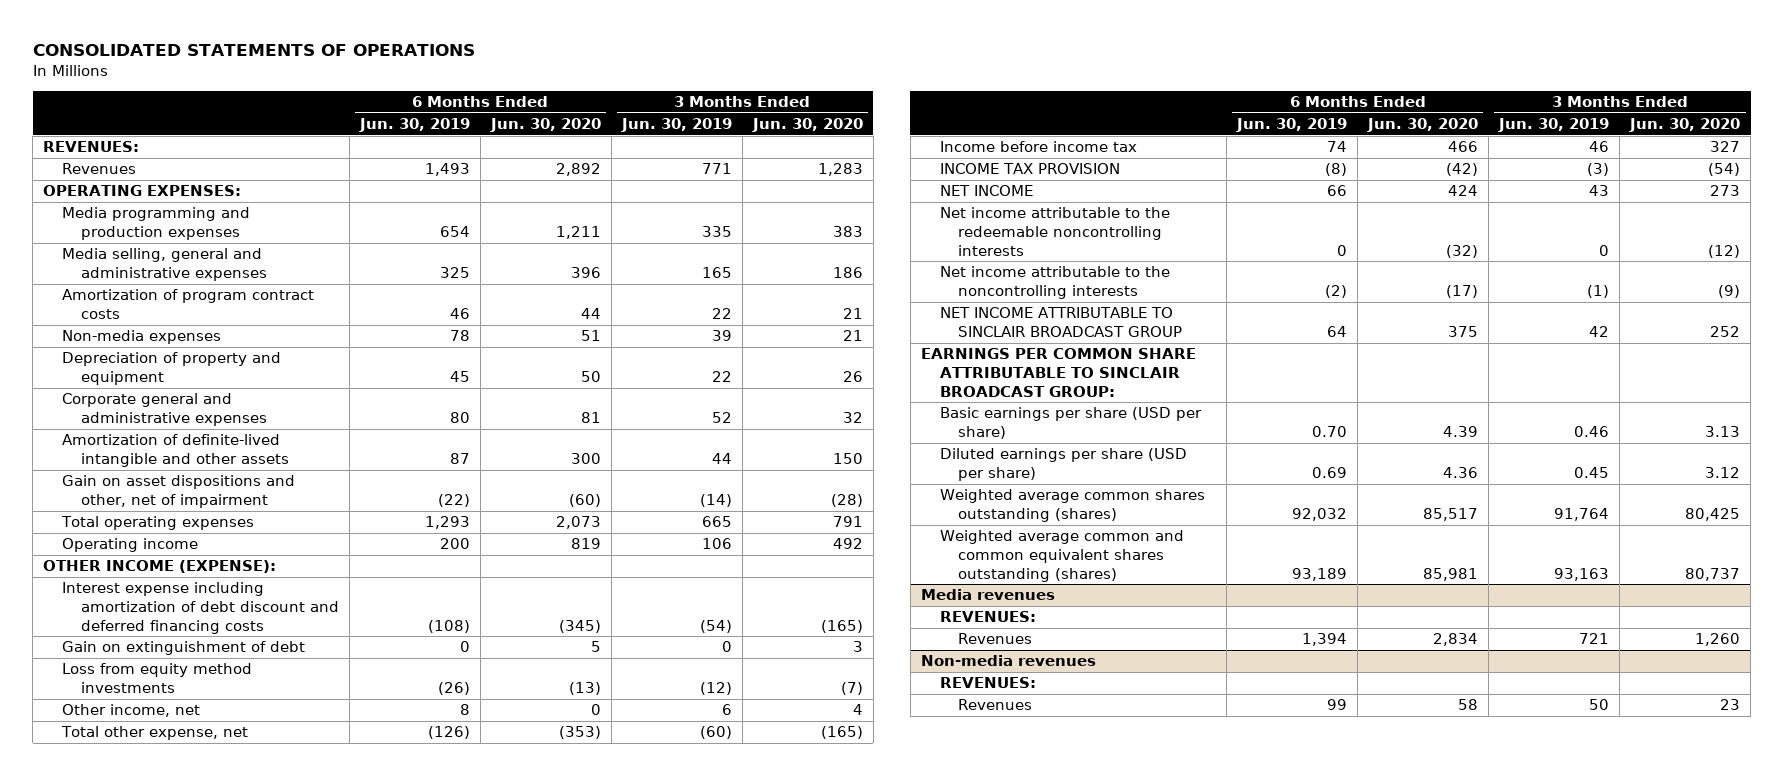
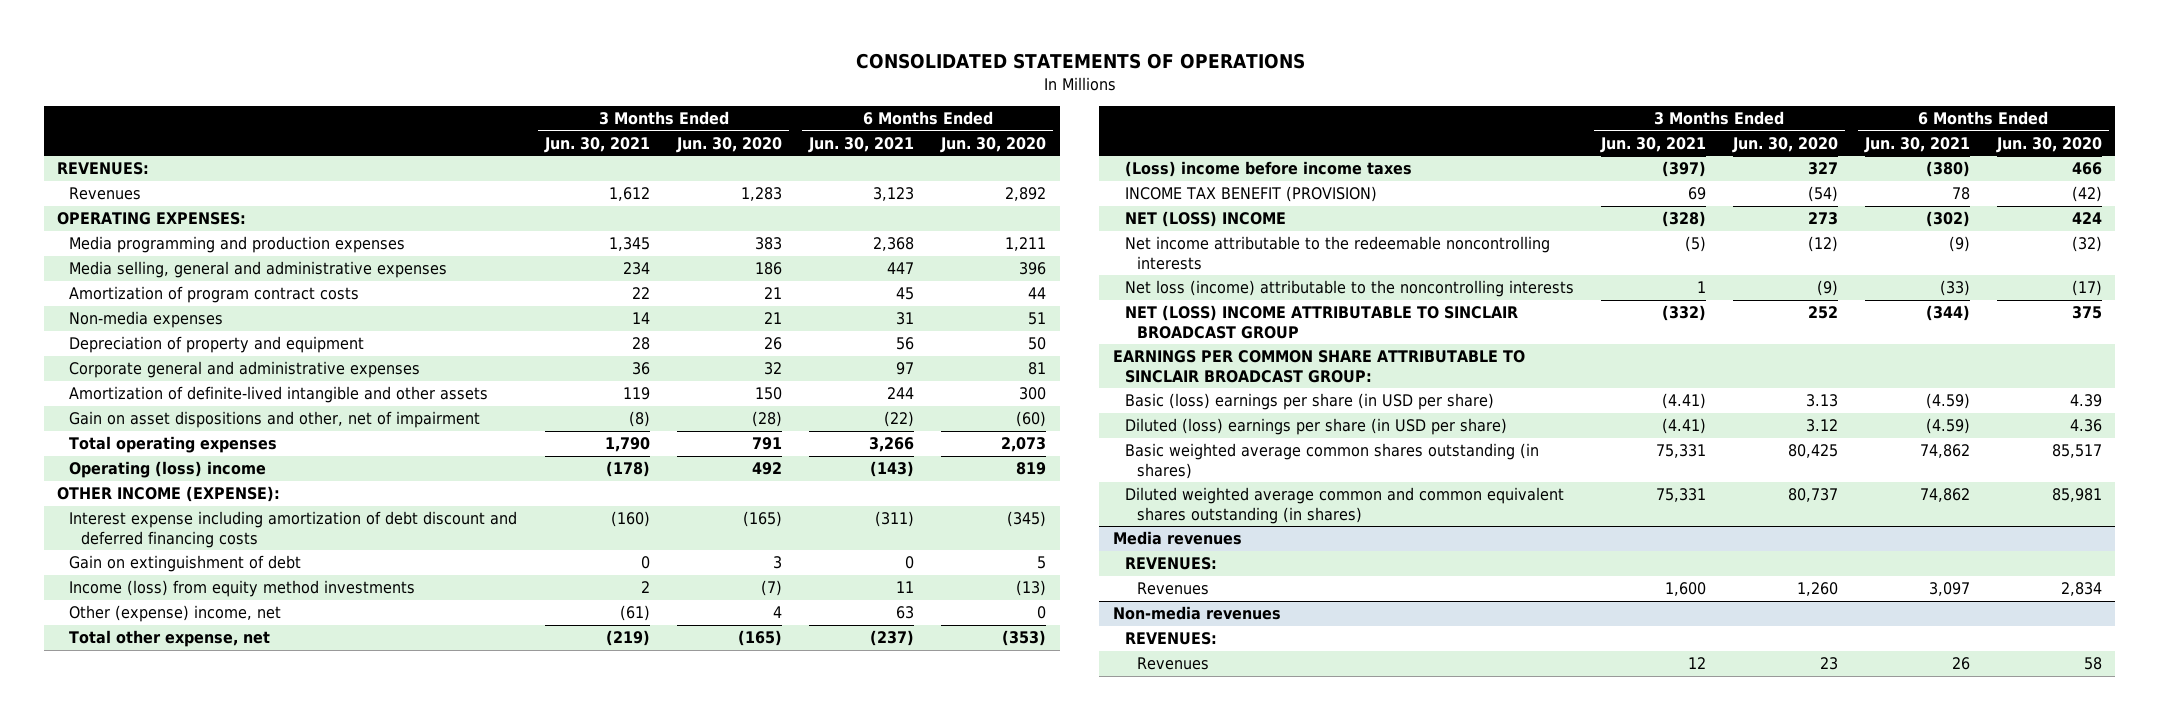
- | 6 Months Ended Jun. 30, 2019 | 6 Months Ended Jun. 30, 2020 | 3 Months Ended Jun. 30, 2019 | 3 Months Ended Jun. 30, 2020
+ | 3 Months Ended Jun. 30, 2021 | 3 Months Ended Jun. 30, 2020 | 6 Months Ended Jun. 30, 2021 | 6 Months Ended Jun. 30, 2020
- Operating income | 200 | 819 | 106 | 492
+ Operating (loss) income | (178) | 492 | (143) | 819
- Loss from equity method investments | (26) | (13) | (12) | (7)
- Other income, net | 8 | 0 | 6 | 4
+ Income (loss) from equity method investments | 2 | (7) | 11 | (13)
+ Other (expense) income, net | (61) | 4 | 63 | 0
- Income before income tax | 74 | 466 | 46 | 327
- INCOME TAX PROVISION | (8) | (42) | (3) | (54)
- NET INCOME | 66 | 424 | 43 | 273
+ (Loss) income before income taxes | (397) | 327 | (380) | 466
+ INCOME TAX BENEFIT (PROVISION) | 69 | (54) | 78 | (42)
+ NET (LOSS) INCOME | (328) | 273 | (302) | 424
- Net income attributable to the noncontrolling interests | (2) | (17) | (1) | (9)
- NET INCOME ATTRIBUTABLE TO SINCLAIR BROADCAST GROUP | 64 | 375 | 42 | 252
+ Net loss (income) attributable to the noncontrolling interests | 1 | (9) | (33) | (17)
+ NET (LOSS) INCOME ATTRIBUTABLE TO SINCLAIR BROADCAST GROUP | (332) | 252 | (344) | 375
- Basic earnings per share (USD per share) | 0.70 | 4.39 | 0.46 | 3.13
- Diluted earnings per share (USD per share) | 0.69 | 4.36 | 0.45 | 3.12
- Weighted average common shares outstanding (shares) | 92,032 | 85,517 | 91,764 | 80,425
- Weighted average common and common equivalent shares outstanding (shares) | 93,189 | 85,981 | 93,163 | 80,737
+ Basic (loss) earnings per share (in USD per share) | (4.41) | 3.13 | (4.59) | 4.39
+ Diluted (loss) earnings per share (in USD per share) | (4.41) | 3.12 | (4.59) | 4.36
+ Basic weighted average common shares outstanding (in shares) | 75,331 | 80,425 | 74,862 | 85,517
+ Diluted weighted average common and common equivalent shares outstanding (in shares) | 75,331 | 80,737 | 74,862 | 85,981

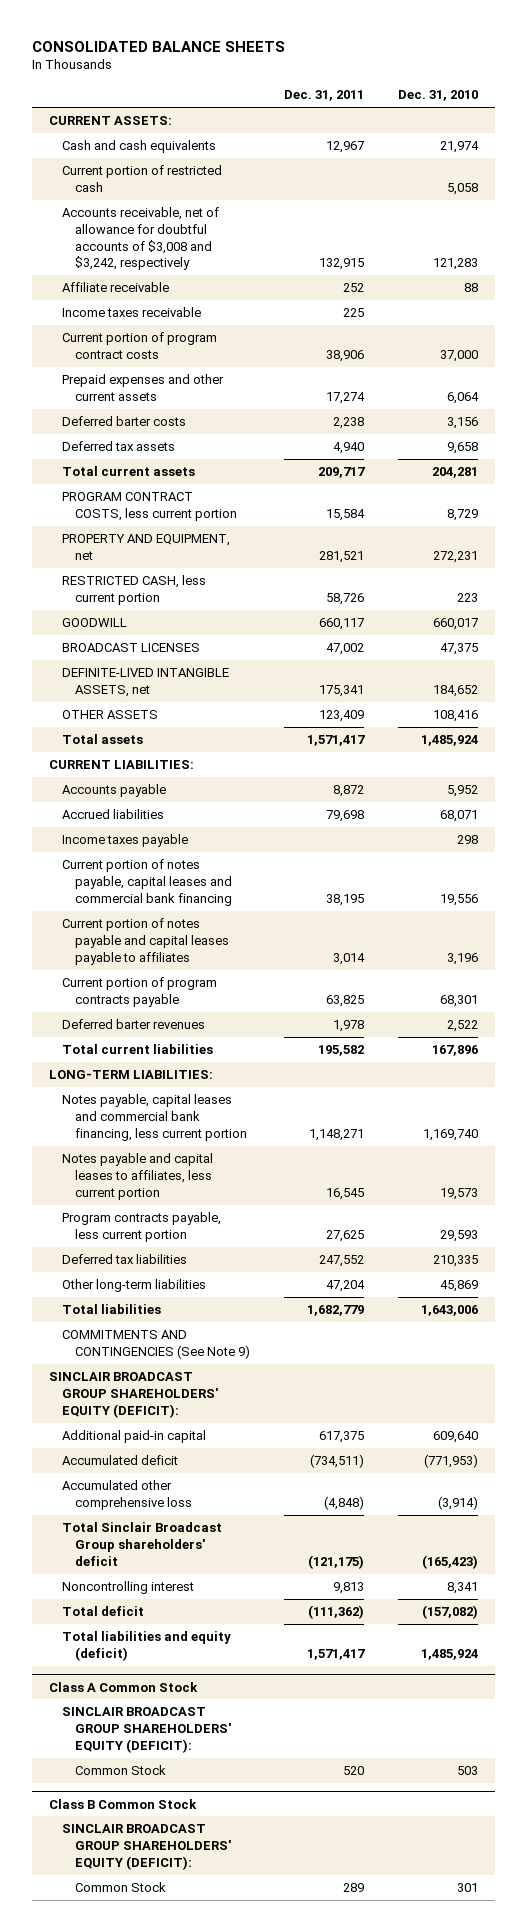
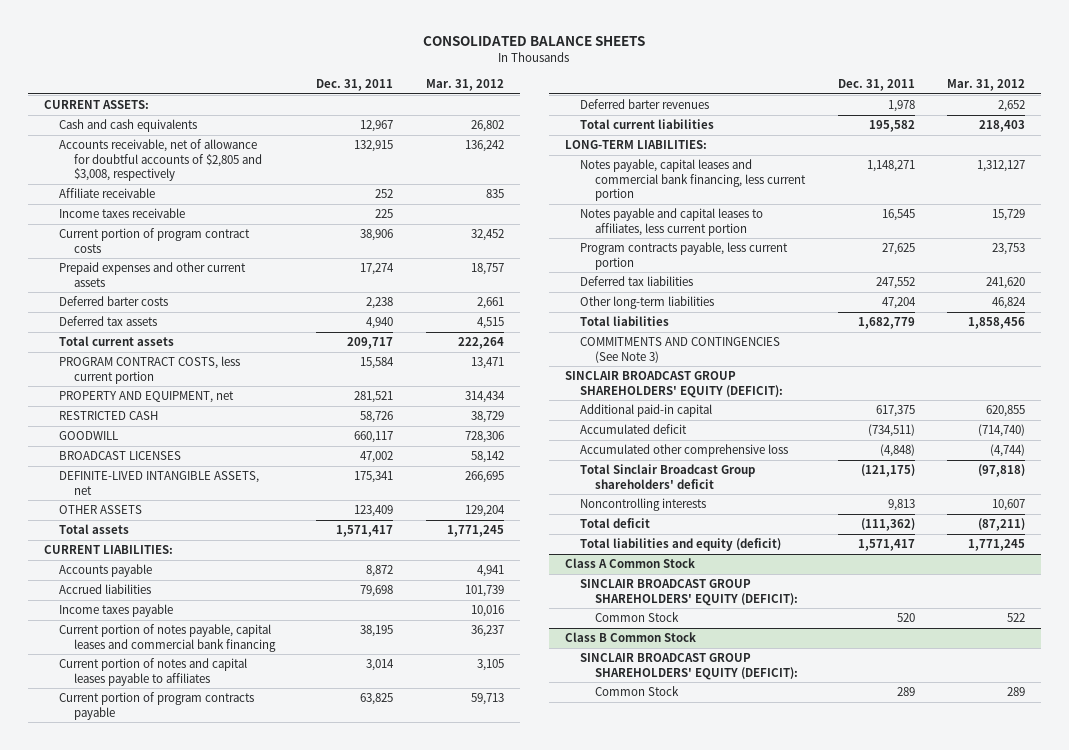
- | Dec. 31, 2011 | Dec. 31, 2010
+ | Dec. 31, 2011 | Mar. 31, 2012
- Current portion of restricted cash | | 5,058
- Accounts receivable, net of allowance for doubtful accounts of $3,008 and $3,242, respectively | 132,915 | 121,283
+ Accounts receivable, net of allowance for doubtful accounts of $2,805 and $3,008, respectively | 132,915 | 136,242
- RESTRICTED CASH, less current portion | 58,726 | 223
+ RESTRICTED CASH | 58,726 | 38,729
- Current portion of notes payable and capital leases payable to affiliates | 3,014 | 3,196
+ Current portion of notes and capital leases payable to affiliates | 3,014 | 3,105
- COMMITMENTS AND CONTINGENCIES (See Note 9)
+ COMMITMENTS AND CONTINGENCIES (See Note 3)
- Noncontrolling interest | 9,813 | 8,341
+ Noncontrolling interests | 9,813 | 10,607

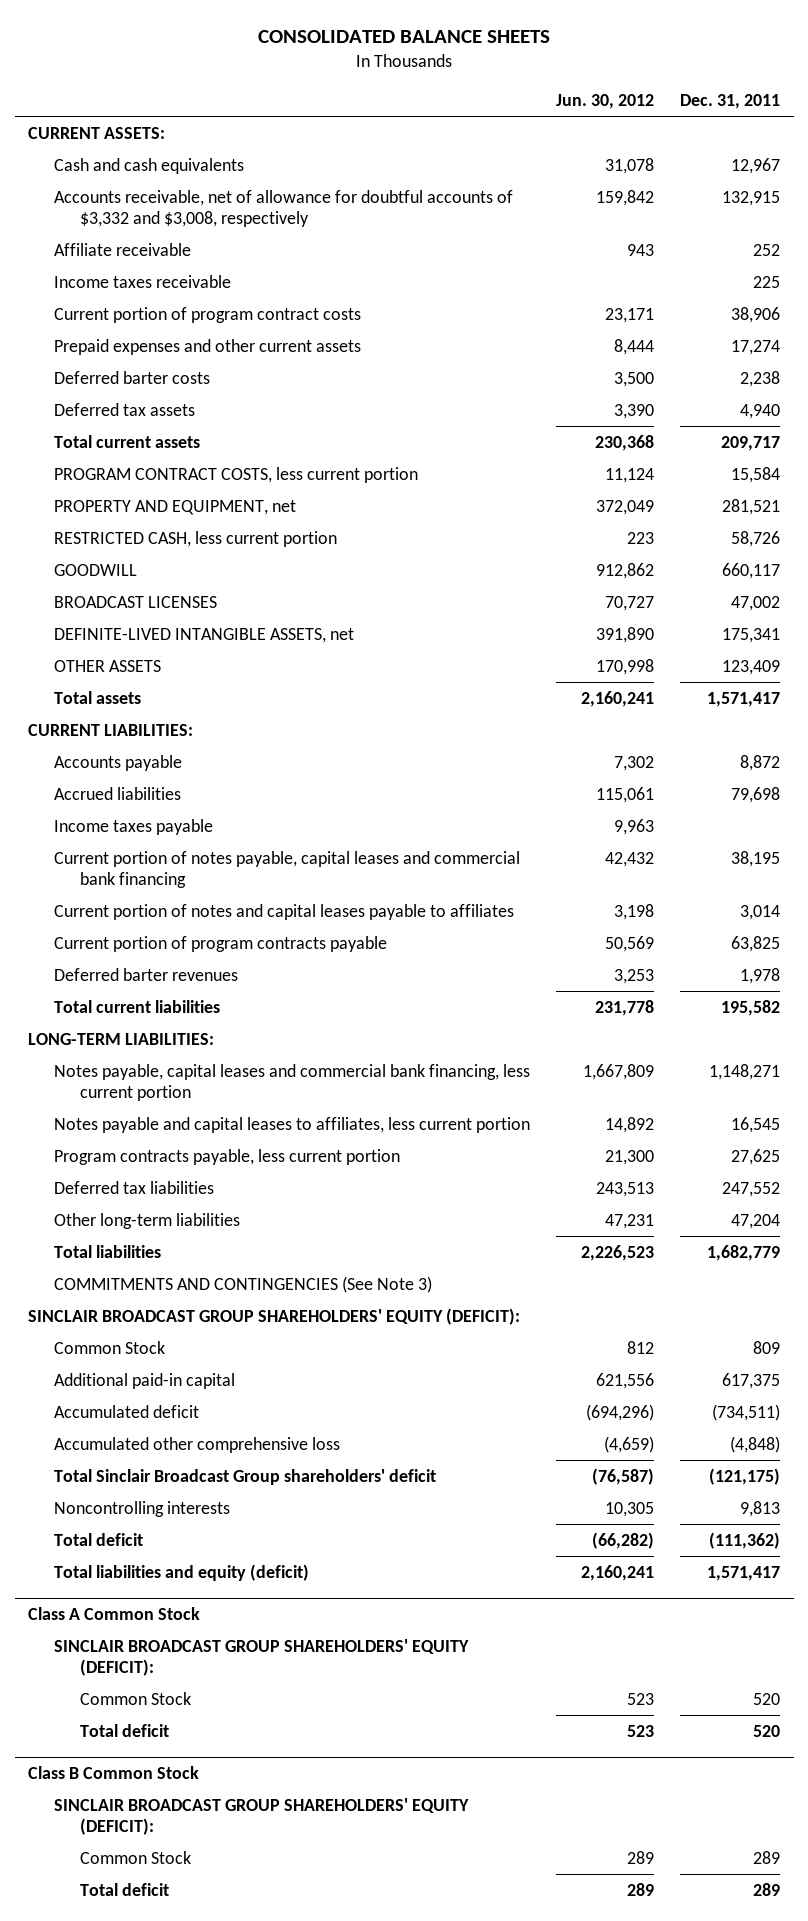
- | Dec. 31, 2011 | Mar. 31, 2012
+ | Jun. 30, 2012 | Dec. 31, 2011
- Accounts receivable, net of allowance for doubtful accounts of $2,805 and $3,008, respectively | 132,915 | 136,242
+ Accounts receivable, net of allowance for doubtful accounts of $3,332 and $3,008, respectively | 159,842 | 132,915
- RESTRICTED CASH | 58,726 | 38,729
+ RESTRICTED CASH, less current portion | 223 | 58,726
+ Common Stock | 812 | 809
@ Class A Common Stock
+ Total deficit | 523 | 520
@ Class B Common Stock
+ Total deficit | 289 | 289

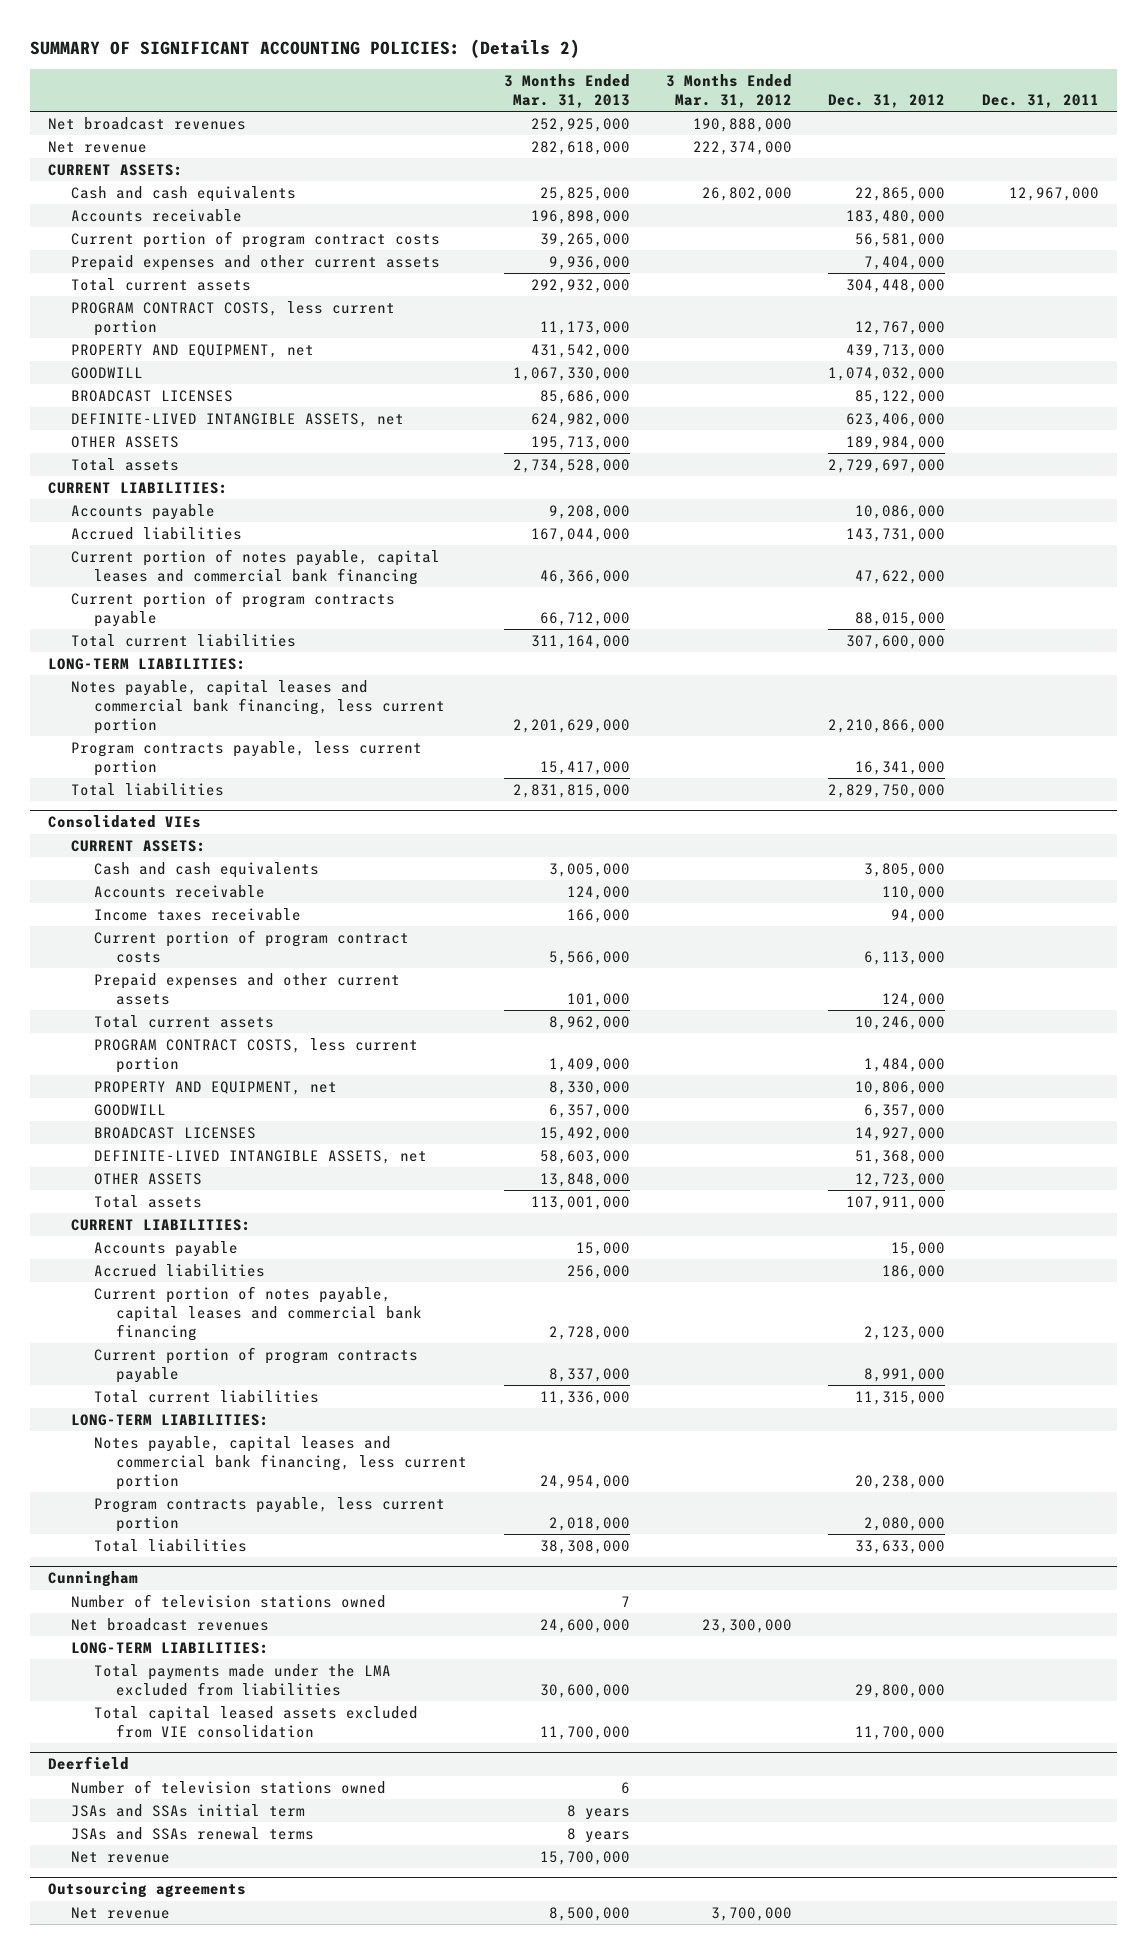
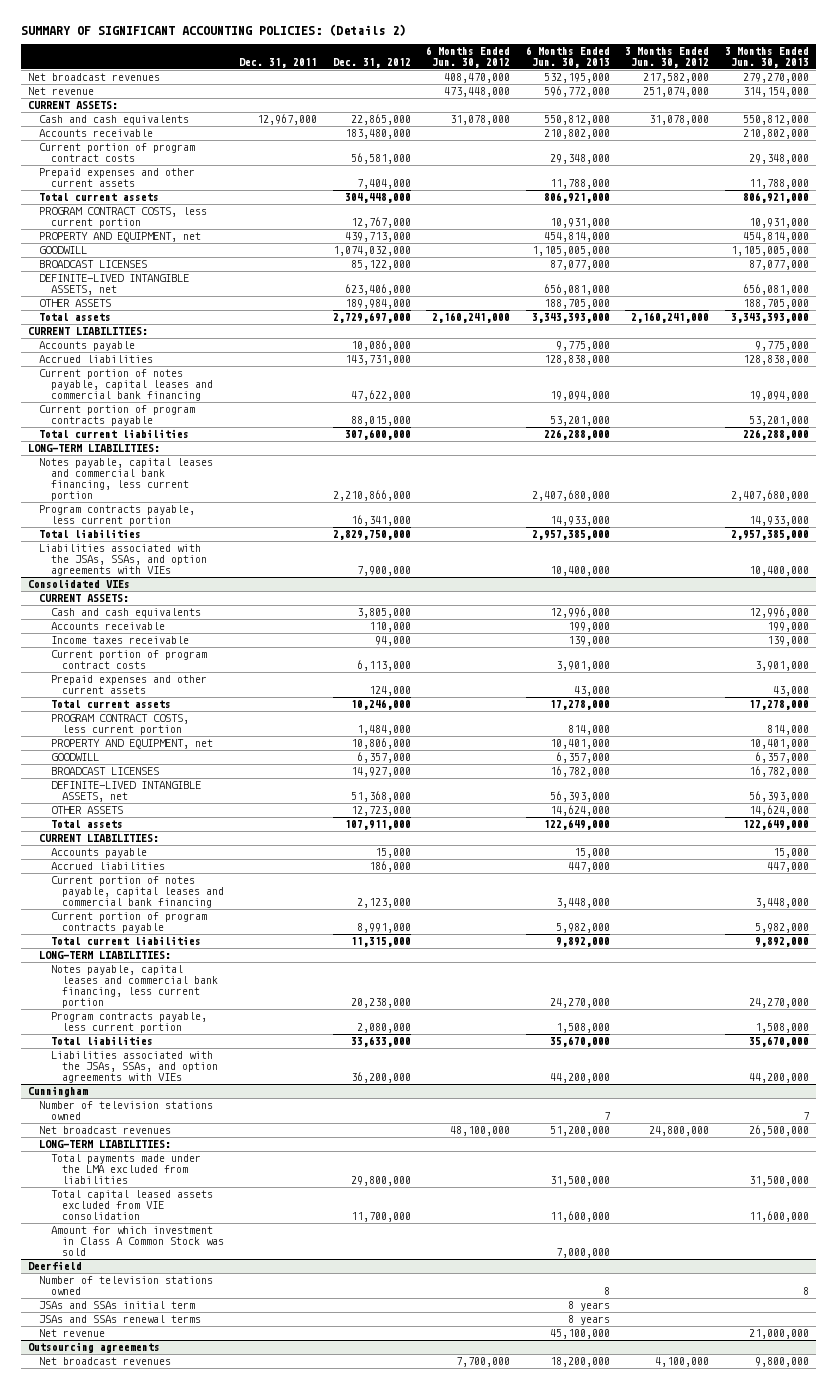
- | 3 Months Ended Mar. 31, 2013 | 3 Months Ended Mar. 31, 2012 | Dec. 31, 2012 | Dec. 31, 2011
+ | Dec. 31, 2011 | Dec. 31, 2012 | 6 Months Ended Jun. 30, 2012 | 6 Months Ended Jun. 30, 2013 | 3 Months Ended Jun. 30, 2012 | 3 Months Ended Jun. 30, 2013
+ Liabilities associated with the JSAs, SSAs, and option agreements with VIEs | | 7,900,000 | | 10,400,000 | | 10,400,000
@ Consolidated VIEs
+ Liabilities associated with the JSAs, SSAs, and option agreements with VIEs | | 36,200,000 | | 44,200,000 | | 44,200,000
@ Cunningham
+ Amount for which investment in Class A Common Stock was sold | | | | 7,000,000 | |
@ Outsourcing agreements
- Net revenue | 8,500,000 | 3,700,000 | |
+ Net broadcast revenues | | | 7,700,000 | 18,200,000 | 4,100,000 | 9,800,000

